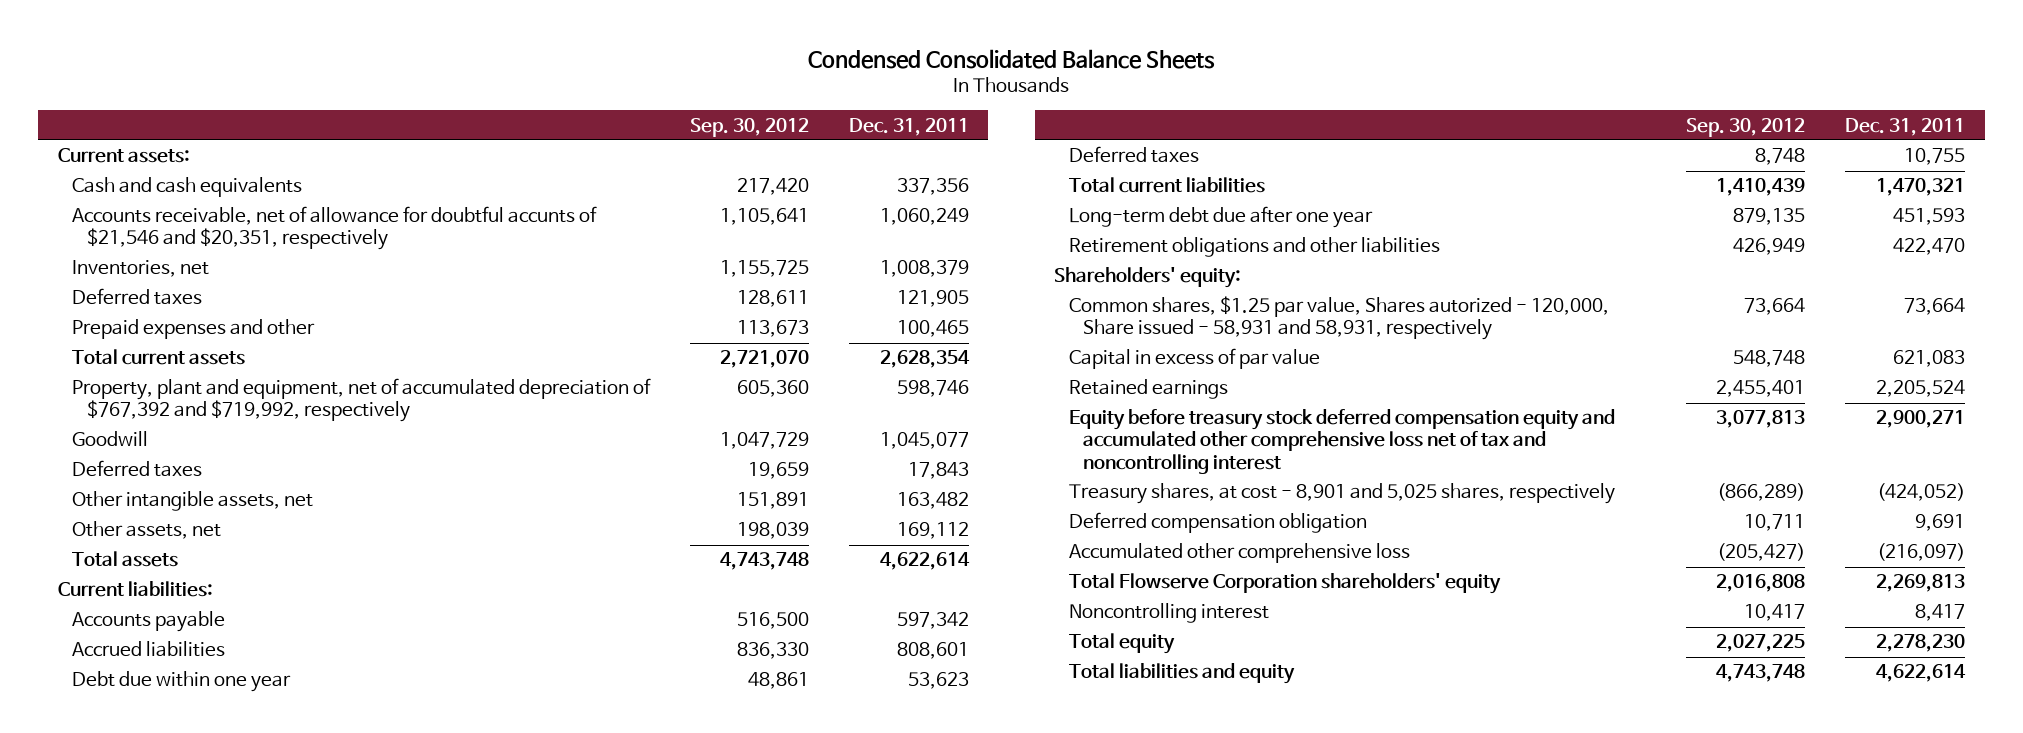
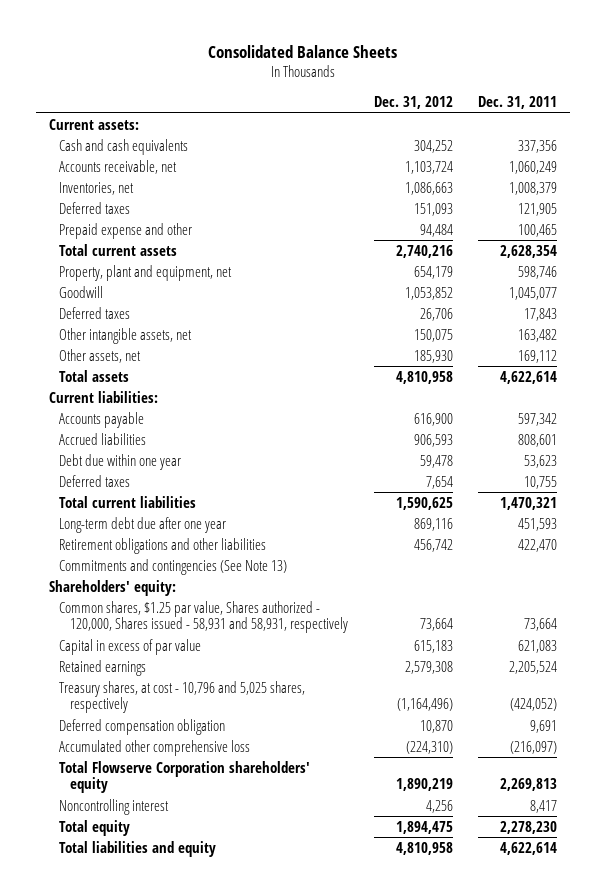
- Condensed Consolidated Balance Sheets
+ Consolidated Balance Sheets
- | Sep. 30, 2012 | Dec. 31, 2011
+ | Dec. 31, 2012 | Dec. 31, 2011
- Accounts receivable, net of allowance for doubtful accunts of $21,546 and $20,351, respectively | 1,105,641 | 1,060,249
+ Accounts receivable, net | 1,103,724 | 1,060,249
- Prepaid expenses and other | 113,673 | 100,465
+ Prepaid expense and other | 94,484 | 100,465
- Property, plant and equipment, net of accumulated depreciation of $767,392 and $719,992, respectively | 605,360 | 598,746
+ Property, plant and equipment, net | 654,179 | 598,746
+ Commitments and contingencies (See Note 13)
- Common shares, $1.25 par value, Shares autorized - 120,000, Share issued - 58,931 and 58,931, respectively | 73,664 | 73,664
+ Common shares, $1.25 par value, Shares authorized - 120,000, Shares issued - 58,931 and 58,931, respectively | 73,664 | 73,664
- Equity before treasury stock deferred compensation equity and accumulated other comprehensive loss net of tax and noncontrolling interest | 3,077,813 | 2,900,271
- Treasury shares, at cost - 8,901 and 5,025 shares, respectively | (866,289) | (424,052)
+ Treasury shares, at cost - 10,796 and 5,025 shares, respectively | (1,164,496) | (424,052)

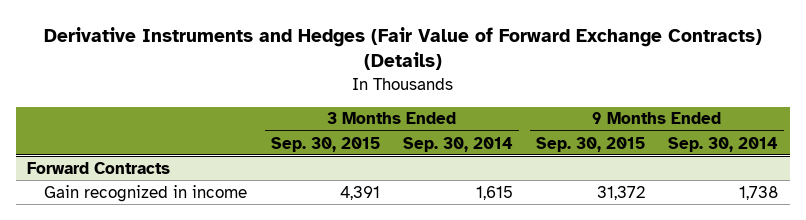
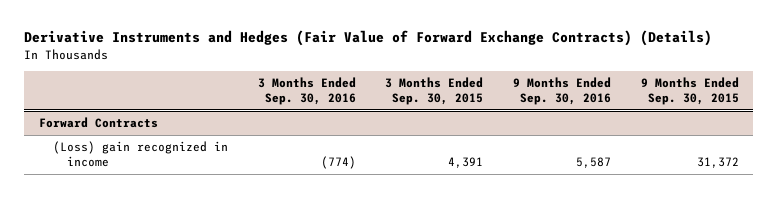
- | 3 Months Ended Sep. 30, 2015 | 3 Months Ended Sep. 30, 2014 | 9 Months Ended Sep. 30, 2015 | 9 Months Ended Sep. 30, 2014
+ | 3 Months Ended Sep. 30, 2016 | 3 Months Ended Sep. 30, 2015 | 9 Months Ended Sep. 30, 2016 | 9 Months Ended Sep. 30, 2015
@ Forward Contracts
- Gain recognized in income | 4,391 | 1,615 | 31,372 | 1,738
+ (Loss) gain recognized in income | (774) | 4,391 | 5,587 | 31,372

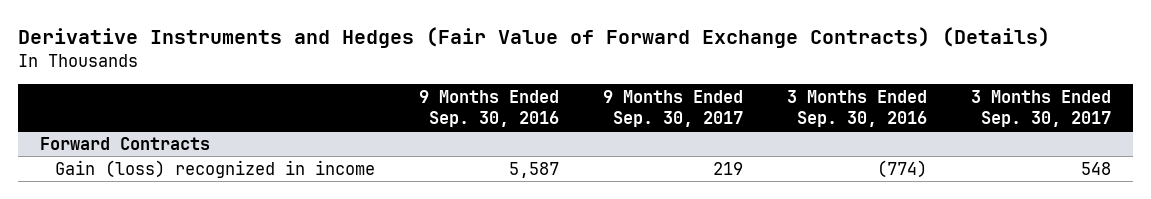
- | 3 Months Ended Sep. 30, 2016 | 3 Months Ended Sep. 30, 2015 | 9 Months Ended Sep. 30, 2016 | 9 Months Ended Sep. 30, 2015
+ | 9 Months Ended Sep. 30, 2016 | 9 Months Ended Sep. 30, 2017 | 3 Months Ended Sep. 30, 2016 | 3 Months Ended Sep. 30, 2017
@ Forward Contracts
- (Loss) gain recognized in income | (774) | 4,391 | 5,587 | 31,372
+ Gain (loss) recognized in income | 5,587 | 219 | (774) | 548

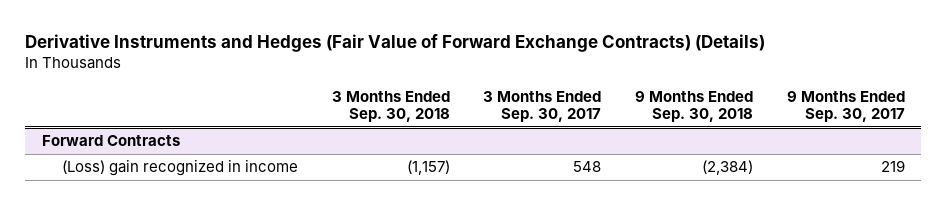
- | 9 Months Ended Sep. 30, 2016 | 9 Months Ended Sep. 30, 2017 | 3 Months Ended Sep. 30, 2016 | 3 Months Ended Sep. 30, 2017
+ | 3 Months Ended Sep. 30, 2018 | 3 Months Ended Sep. 30, 2017 | 9 Months Ended Sep. 30, 2018 | 9 Months Ended Sep. 30, 2017
@ Forward Contracts
- Gain (loss) recognized in income | 5,587 | 219 | (774) | 548
+ (Loss) gain recognized in income | (1,157) | 548 | (2,384) | 219

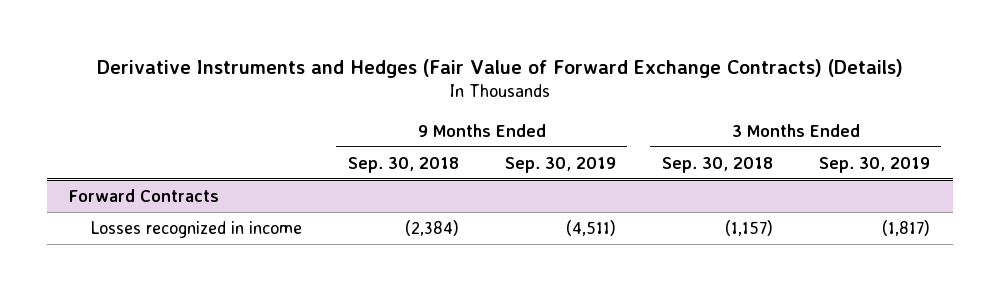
- | 3 Months Ended Sep. 30, 2018 | 3 Months Ended Sep. 30, 2017 | 9 Months Ended Sep. 30, 2018 | 9 Months Ended Sep. 30, 2017
+ | 9 Months Ended Sep. 30, 2018 | 9 Months Ended Sep. 30, 2019 | 3 Months Ended Sep. 30, 2018 | 3 Months Ended Sep. 30, 2019
@ Forward Contracts
- (Loss) gain recognized in income | (1,157) | 548 | (2,384) | 219
+ Losses recognized in income | (2,384) | (4,511) | (1,157) | (1,817)

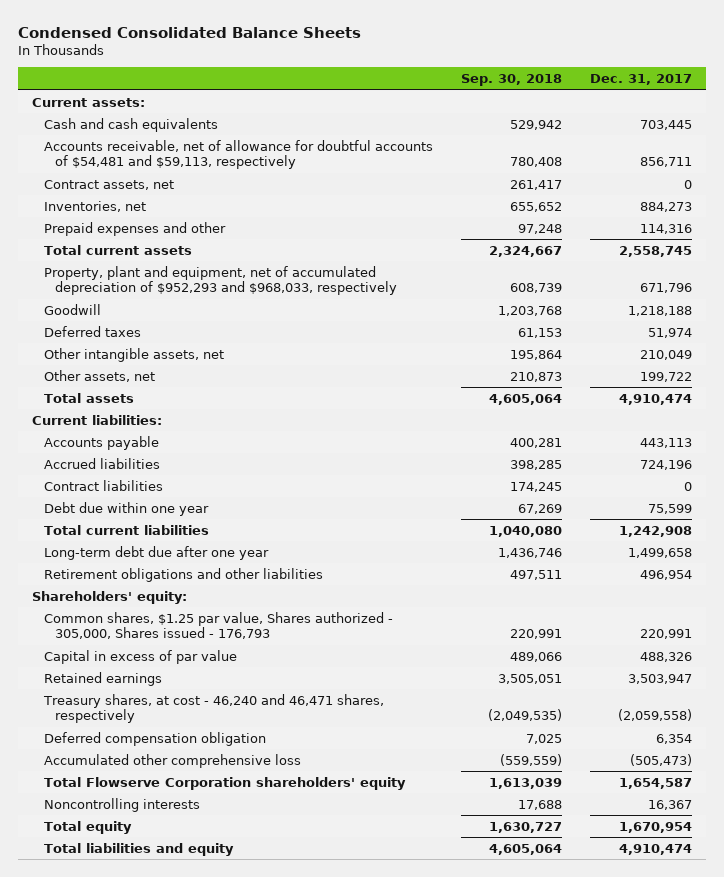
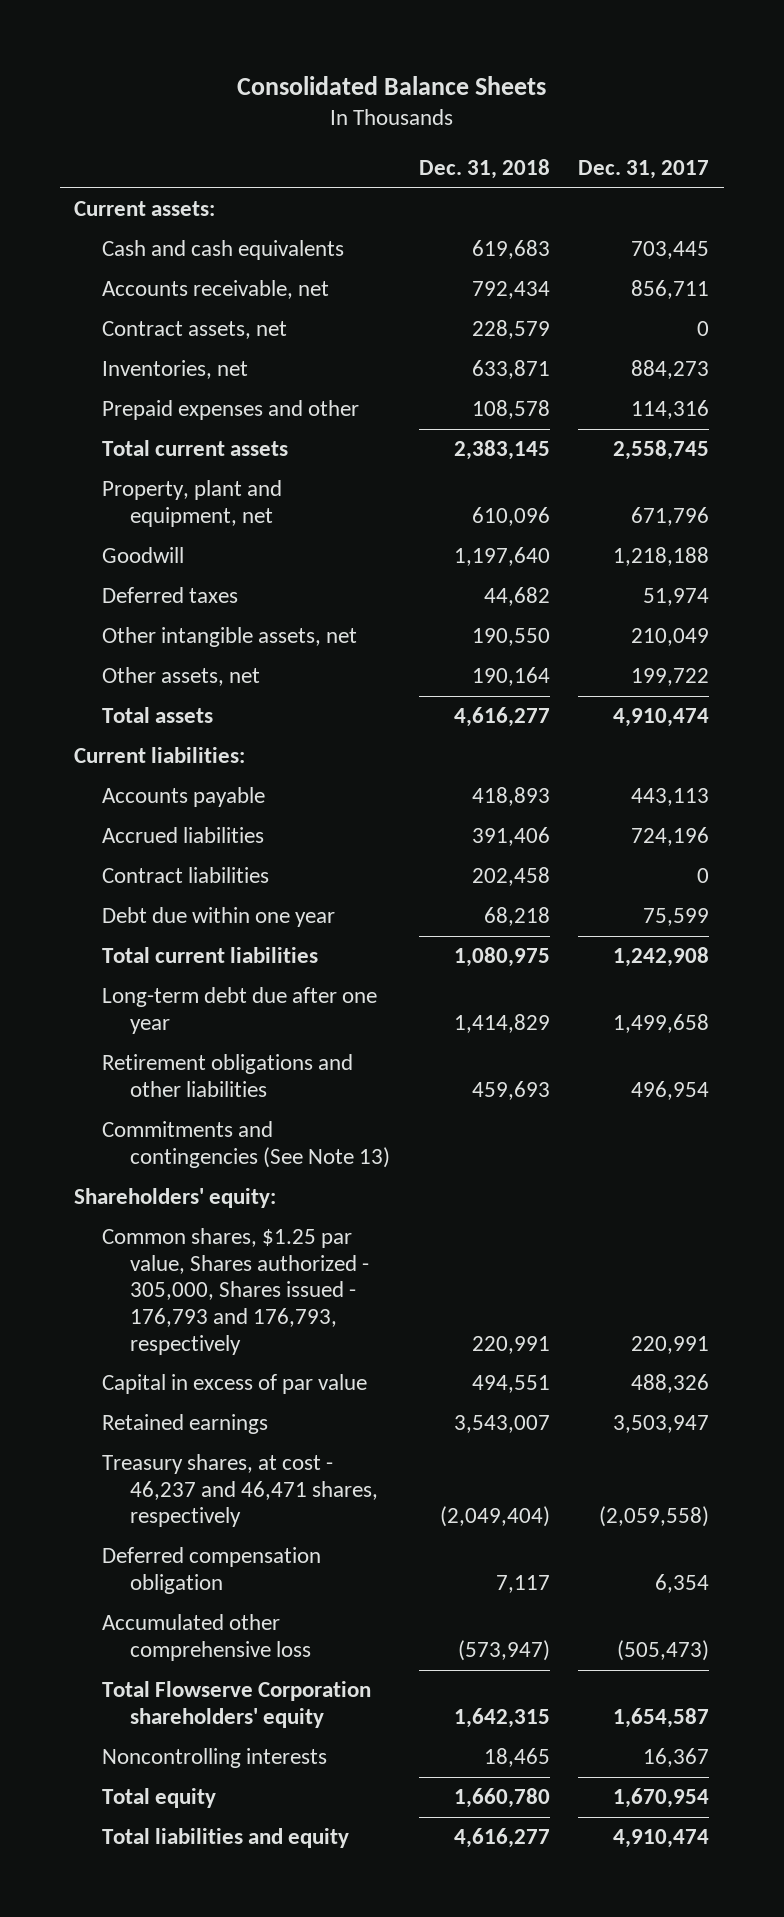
- Condensed Consolidated Balance Sheets
+ Consolidated Balance Sheets
- | Sep. 30, 2018 | Dec. 31, 2017
+ | Dec. 31, 2018 | Dec. 31, 2017
- Accounts receivable, net of allowance for doubtful accounts of $54,481 and $59,113, respectively | 780,408 | 856,711
+ Accounts receivable, net | 792,434 | 856,711
- Property, plant and equipment, net of accumulated depreciation of $952,293 and $968,033, respectively | 608,739 | 671,796
+ Property, plant and equipment, net | 610,096 | 671,796
+ Commitments and contingencies (See Note 13)
- Common shares, $1.25 par value, Shares authorized - 305,000, Shares issued - 176,793 | 220,991 | 220,991
+ Common shares, $1.25 par value, Shares authorized - 305,000, Shares issued - 176,793 and 176,793, respectively | 220,991 | 220,991
- Treasury shares, at cost - 46,240 and 46,471 shares, respectively | (2,049,535) | (2,059,558)
+ Treasury shares, at cost - 46,237 and 46,471 shares, respectively | (2,049,404) | (2,059,558)

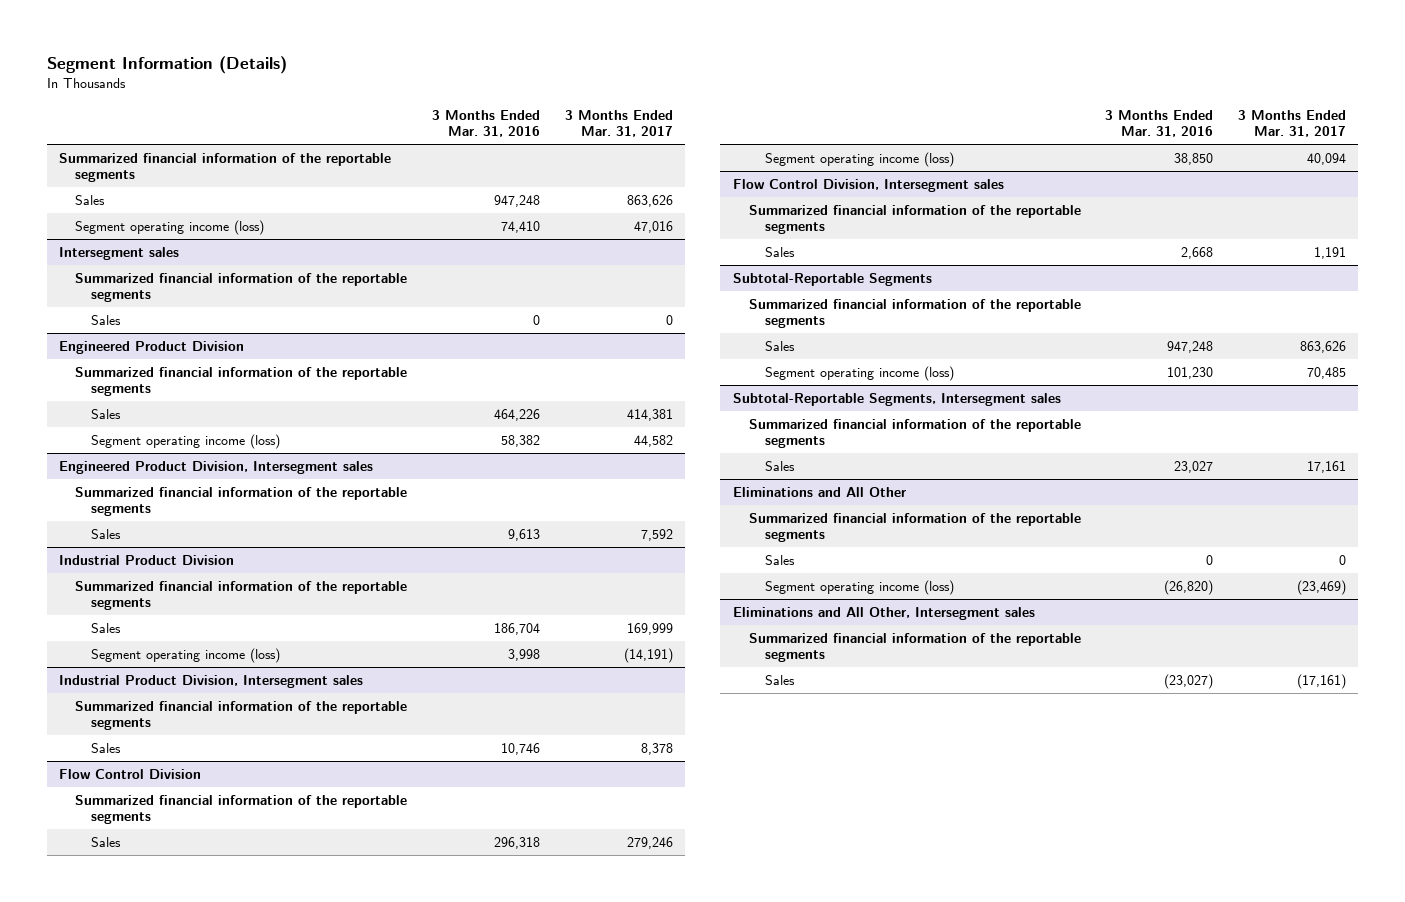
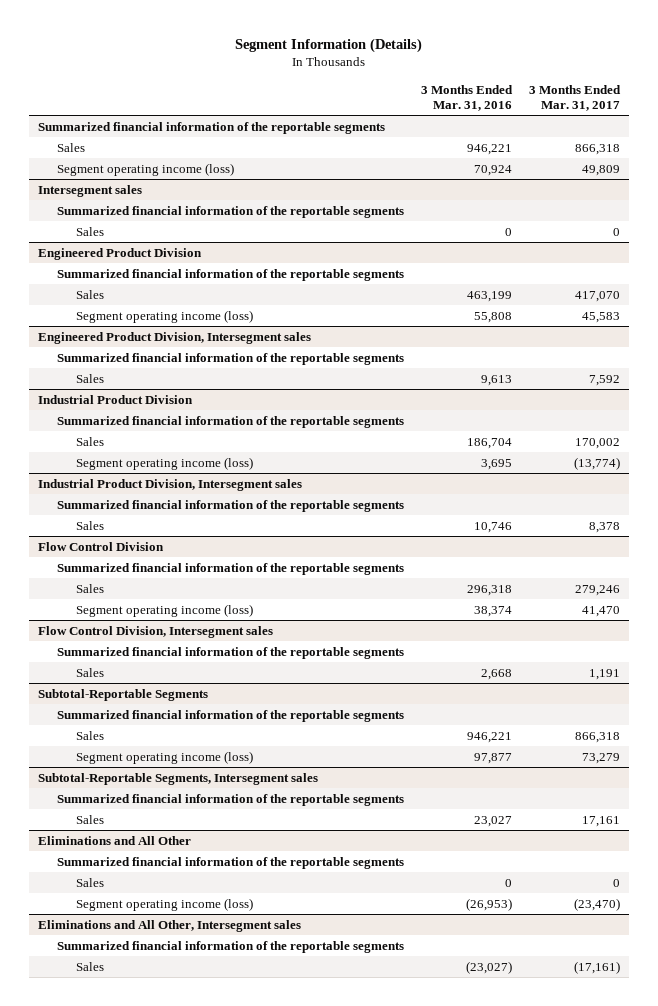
- Sales | 947,248 | 863,626
- Segment operating income (loss) | 74,410 | 47,016
+ Sales | 946,221 | 866,318
+ Segment operating income (loss) | 70,924 | 49,809
@ Engineered Product Division
- Sales | 464,226 | 414,381
- Segment operating income (loss) | 58,382 | 44,582
+ Sales | 463,199 | 417,070
+ Segment operating income (loss) | 55,808 | 45,583
@ Industrial Product Division
- Sales | 186,704 | 169,999
- Segment operating income (loss) | 3,998 | (14,191)
+ Sales | 186,704 | 170,002
+ Segment operating income (loss) | 3,695 | (13,774)
@ Flow Control Division
- Segment operating income (loss) | 38,850 | 40,094
+ Segment operating income (loss) | 38,374 | 41,470
@ Subtotal-Reportable Segments
- Sales | 947,248 | 863,626
- Segment operating income (loss) | 101,230 | 70,485
+ Sales | 946,221 | 866,318
+ Segment operating income (loss) | 97,877 | 73,279
@ Eliminations and All Other
- Segment operating income (loss) | (26,820) | (23,469)
+ Segment operating income (loss) | (26,953) | (23,470)

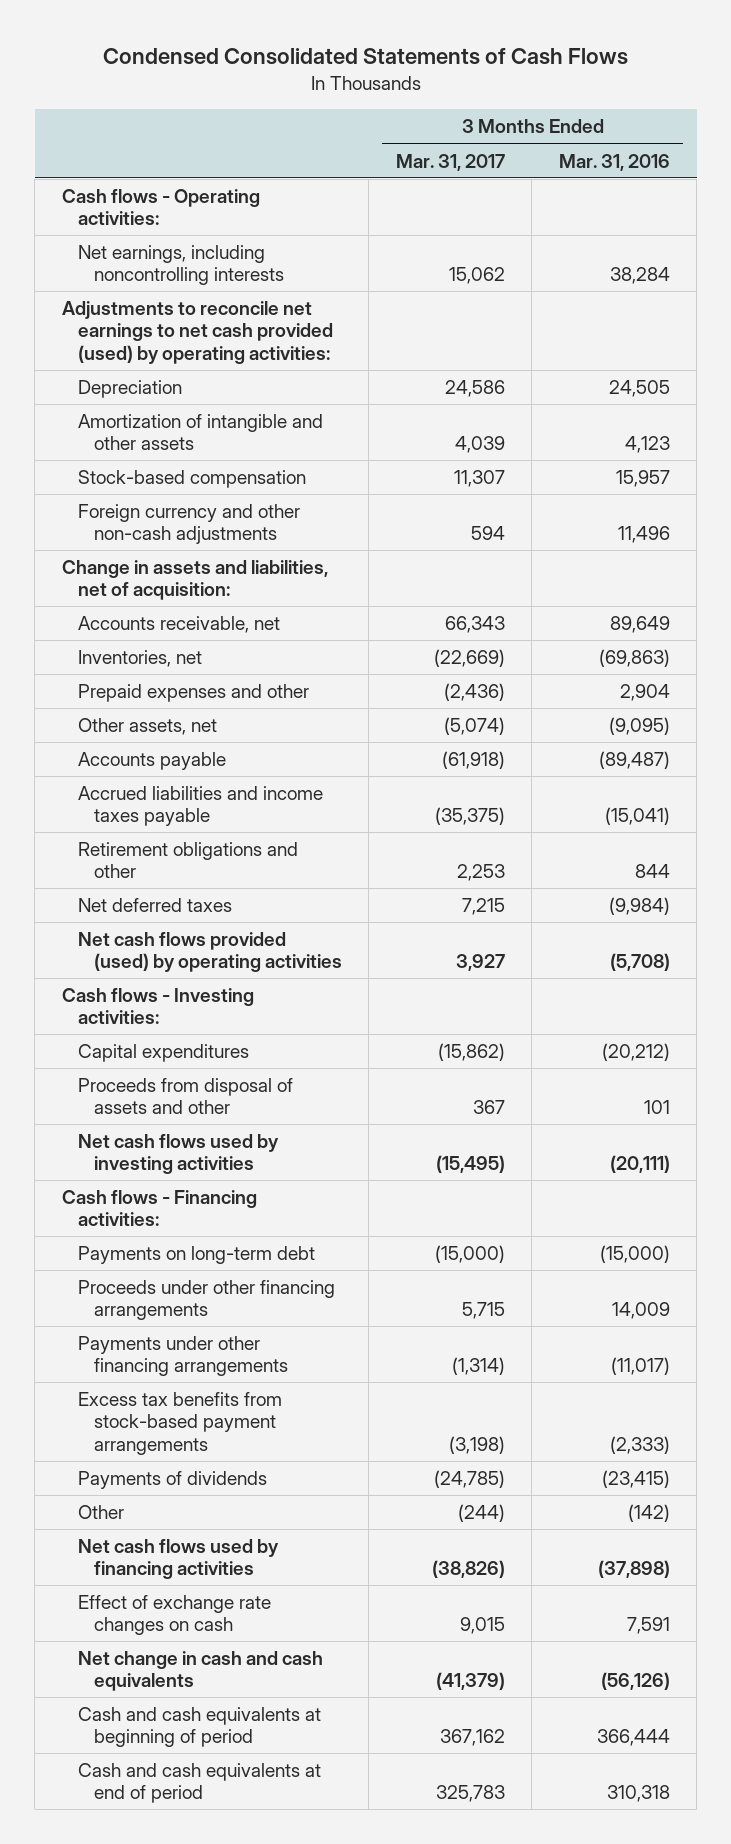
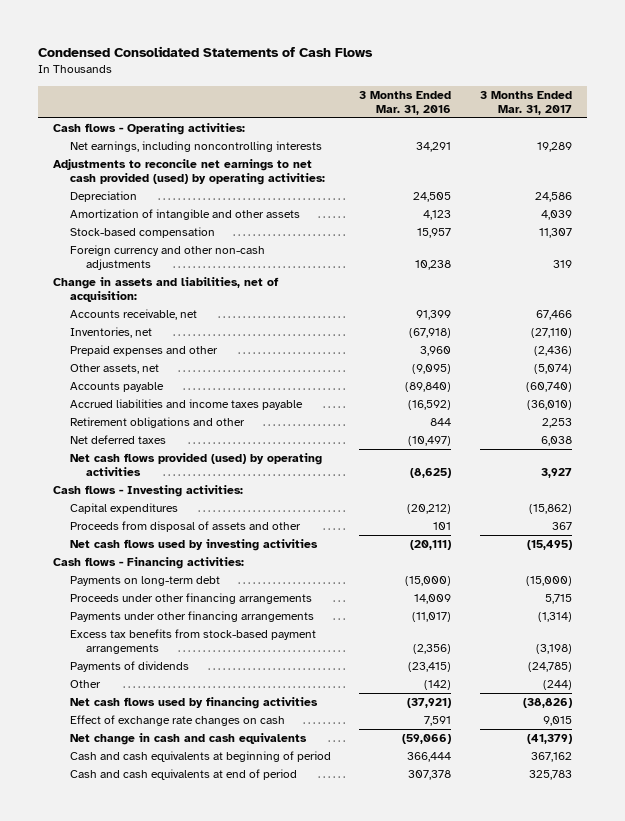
- | 3 Months Ended Mar. 31, 2017 | 3 Months Ended Mar. 31, 2016
+ | 3 Months Ended Mar. 31, 2016 | 3 Months Ended Mar. 31, 2017
- Net earnings, including noncontrolling interests | 15,062 | 38,284
+ Net earnings, including noncontrolling interests | 34,291 | 19,289
- Foreign currency and other non-cash adjustments | 594 | 11,496
+ Foreign currency and other non-cash adjustments | 10,238 | 319
- Accounts receivable, net | 66,343 | 89,649
- Inventories, net | (22,669) | (69,863)
- Prepaid expenses and other | (2,436) | 2,904
+ Accounts receivable, net | 91,399 | 67,466
+ Inventories, net | (67,918) | (27,110)
+ Prepaid expenses and other | 3,960 | (2,436)
- Accounts payable | (61,918) | (89,487)
- Accrued liabilities and income taxes payable | (35,375) | (15,041)
+ Accounts payable | (89,840) | (60,740)
+ Accrued liabilities and income taxes payable | (16,592) | (36,010)
- Net deferred taxes | 7,215 | (9,984)
- Net cash flows provided (used) by operating activities | 3,927 | (5,708)
+ Net deferred taxes | (10,497) | 6,038
+ Net cash flows provided (used) by operating activities | (8,625) | 3,927
- Excess tax benefits from stock-based payment arrangements | (3,198) | (2,333)
+ Excess tax benefits from stock-based payment arrangements | (2,356) | (3,198)
- Net cash flows used by financing activities | (38,826) | (37,898)
+ Net cash flows used by financing activities | (37,921) | (38,826)
- Net change in cash and cash equivalents | (41,379) | (56,126)
+ Net change in cash and cash equivalents | (59,066) | (41,379)
- Cash and cash equivalents at end of period | 325,783 | 310,318
+ Cash and cash equivalents at end of period | 307,378 | 325,783

